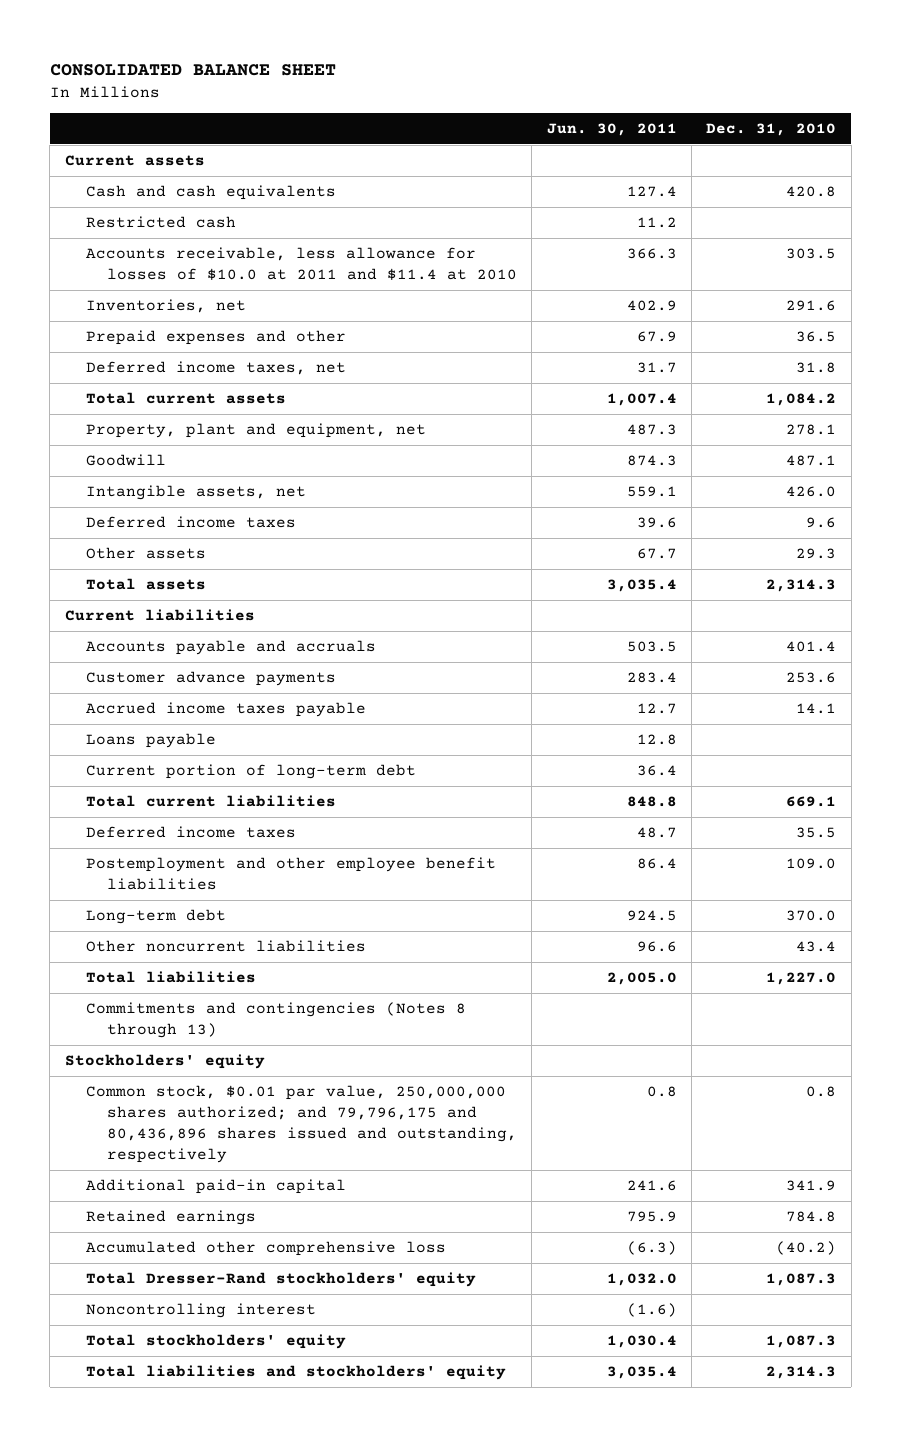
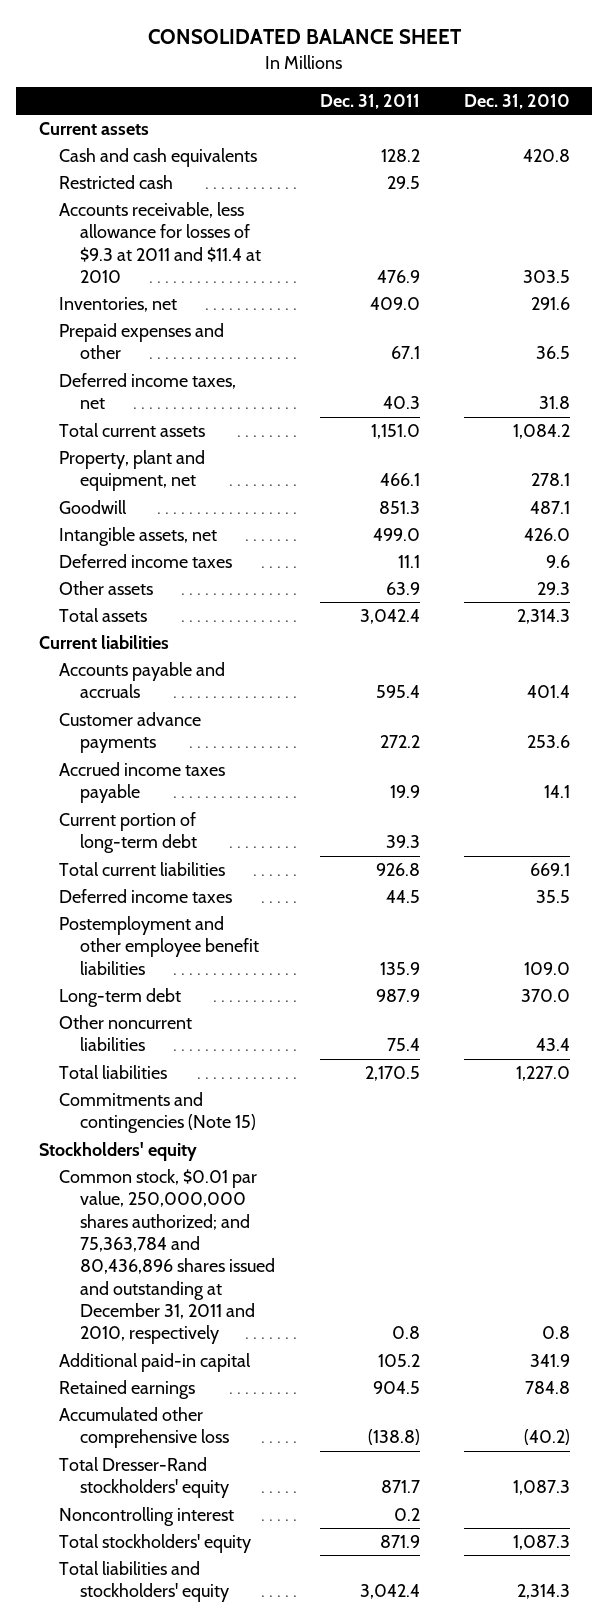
- | Jun. 30, 2011 | Dec. 31, 2010
+ | Dec. 31, 2011 | Dec. 31, 2010
- Accounts receivable, less allowance for losses of $10.0 at 2011 and $11.4 at 2010 | 366.3 | 303.5
+ Accounts receivable, less allowance for losses of $9.3 at 2011 and $11.4 at 2010 | 476.9 | 303.5
- Loans payable | 12.8 |
- Commitments and contingencies (Notes 8 through 13)
+ Commitments and contingencies (Note 15)
- Common stock, $0.01 par value, 250,000,000 shares authorized; and 79,796,175 and 80,436,896 shares issued and outstanding, respectively | 0.8 | 0.8
+ Common stock, $0.01 par value, 250,000,000 shares authorized; and 75,363,784 and 80,436,896 shares issued and outstanding at December 31, 2011 and 2010, respectively | 0.8 | 0.8

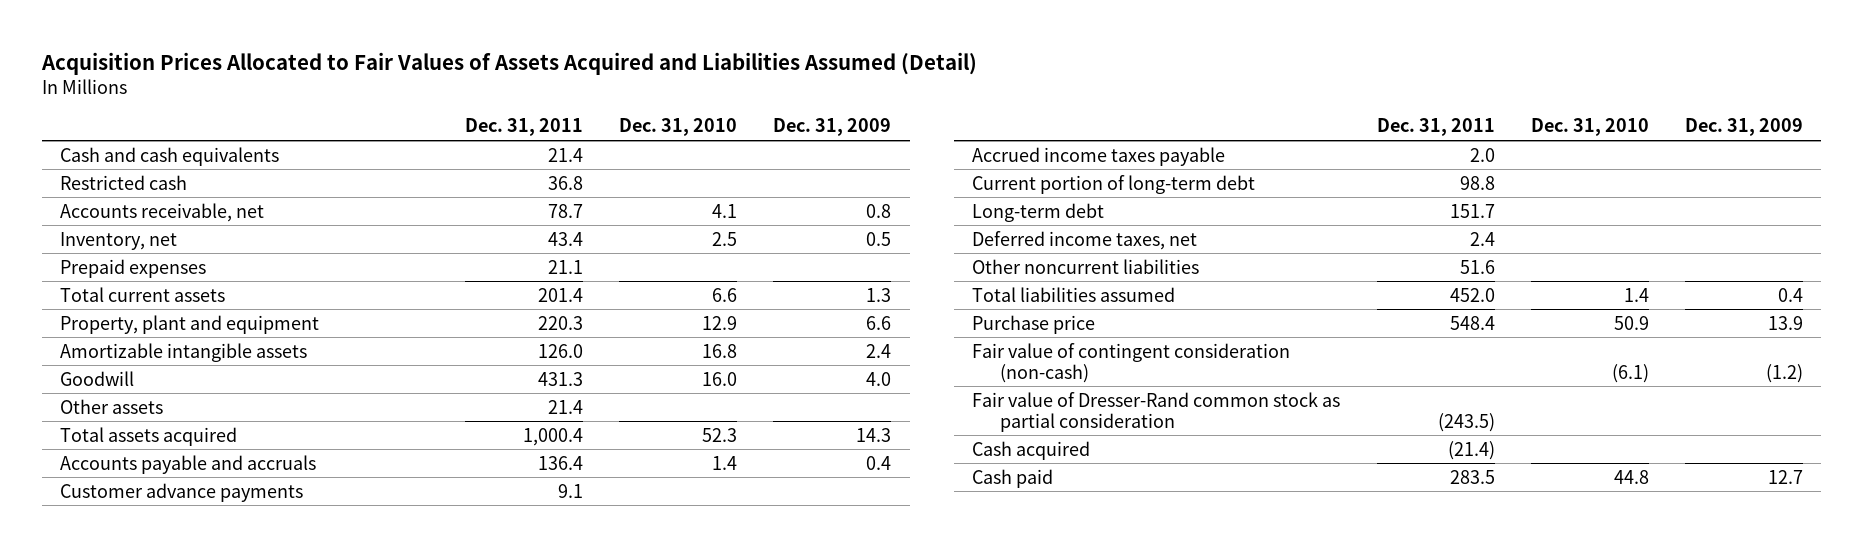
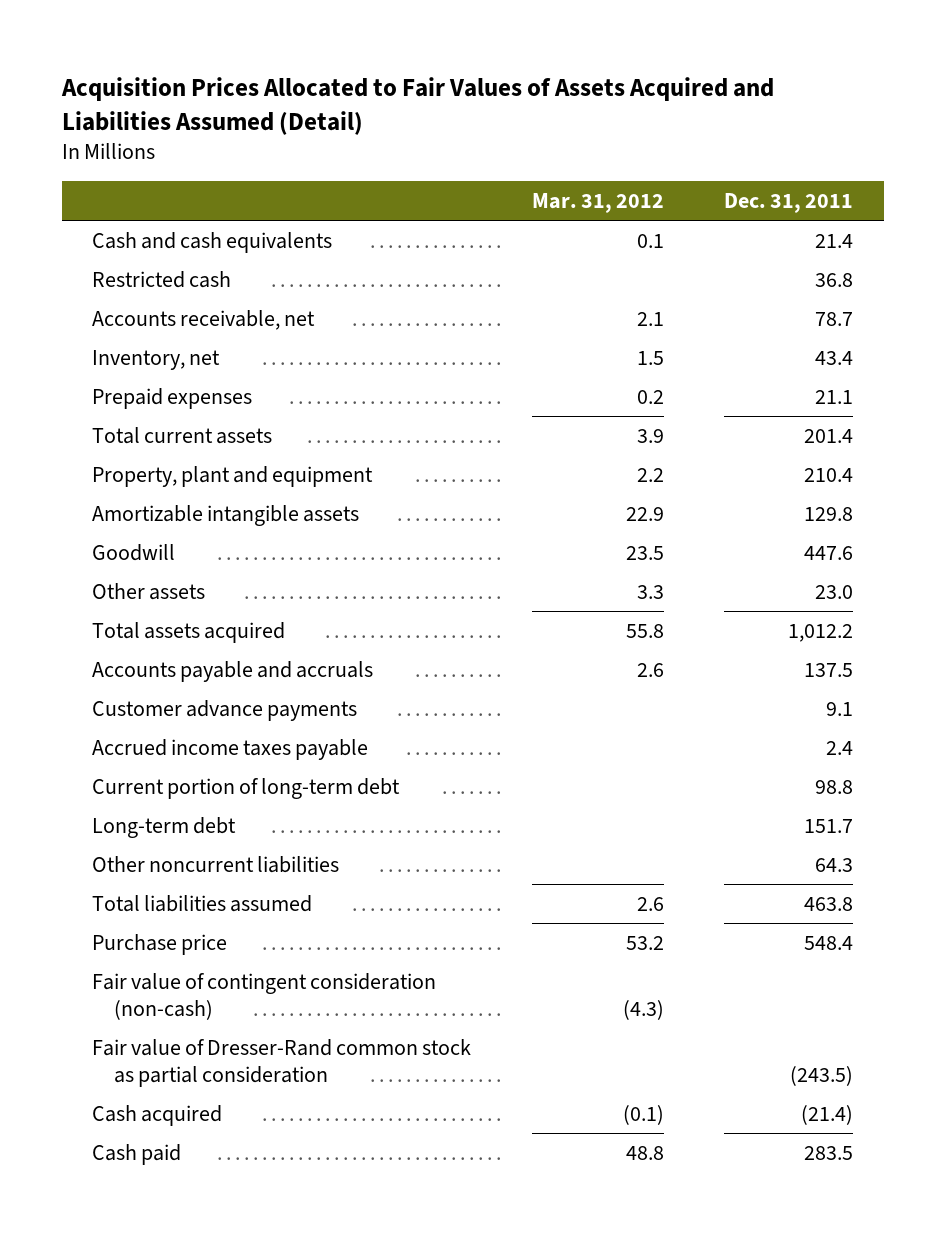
- | Dec. 31, 2011 | Dec. 31, 2010 | Dec. 31, 2009
+ | Mar. 31, 2012 | Dec. 31, 2011
- Property, plant and equipment | 220.3 | 12.9 | 6.6
- Amortizable intangible assets | 126.0 | 16.8 | 2.4
- Goodwill | 431.3 | 16.0 | 4.0
- Other assets | 21.4 | |
- Total assets acquired | 1,000.4 | 52.3 | 14.3
- Accounts payable and accruals | 136.4 | 1.4 | 0.4
+ Property, plant and equipment | 2.2 | 210.4
+ Amortizable intangible assets | 22.9 | 129.8
+ Goodwill | 23.5 | 447.6
+ Other assets | 3.3 | 23.0
+ Total assets acquired | 55.8 | 1,012.2
+ Accounts payable and accruals | 2.6 | 137.5
- Accrued income taxes payable | 2.0 | |
+ Accrued income taxes payable | | 2.4
- Deferred income taxes, net | 2.4 | |
- Other noncurrent liabilities | 51.6 | |
- Total liabilities assumed | 452.0 | 1.4 | 0.4
+ Other noncurrent liabilities | | 64.3
+ Total liabilities assumed | 2.6 | 463.8

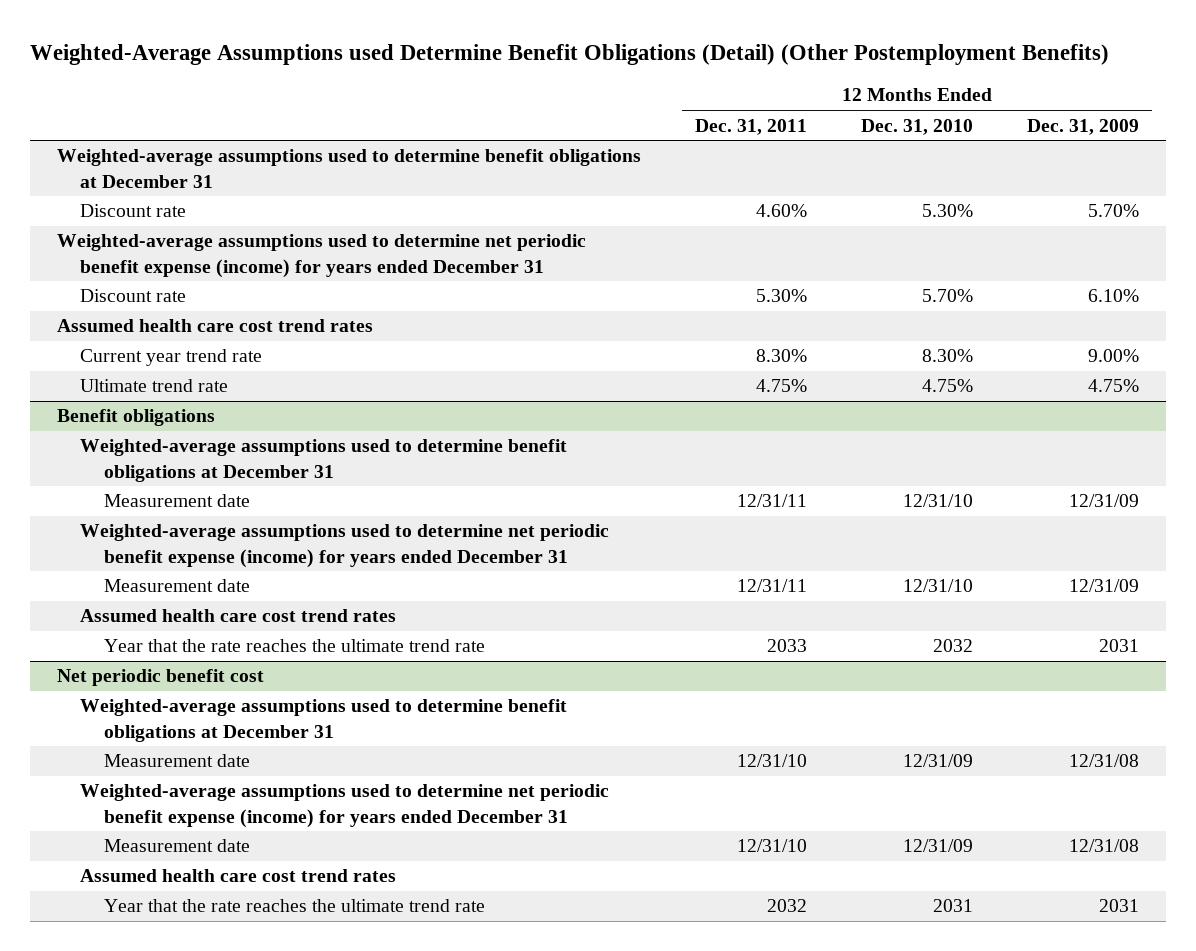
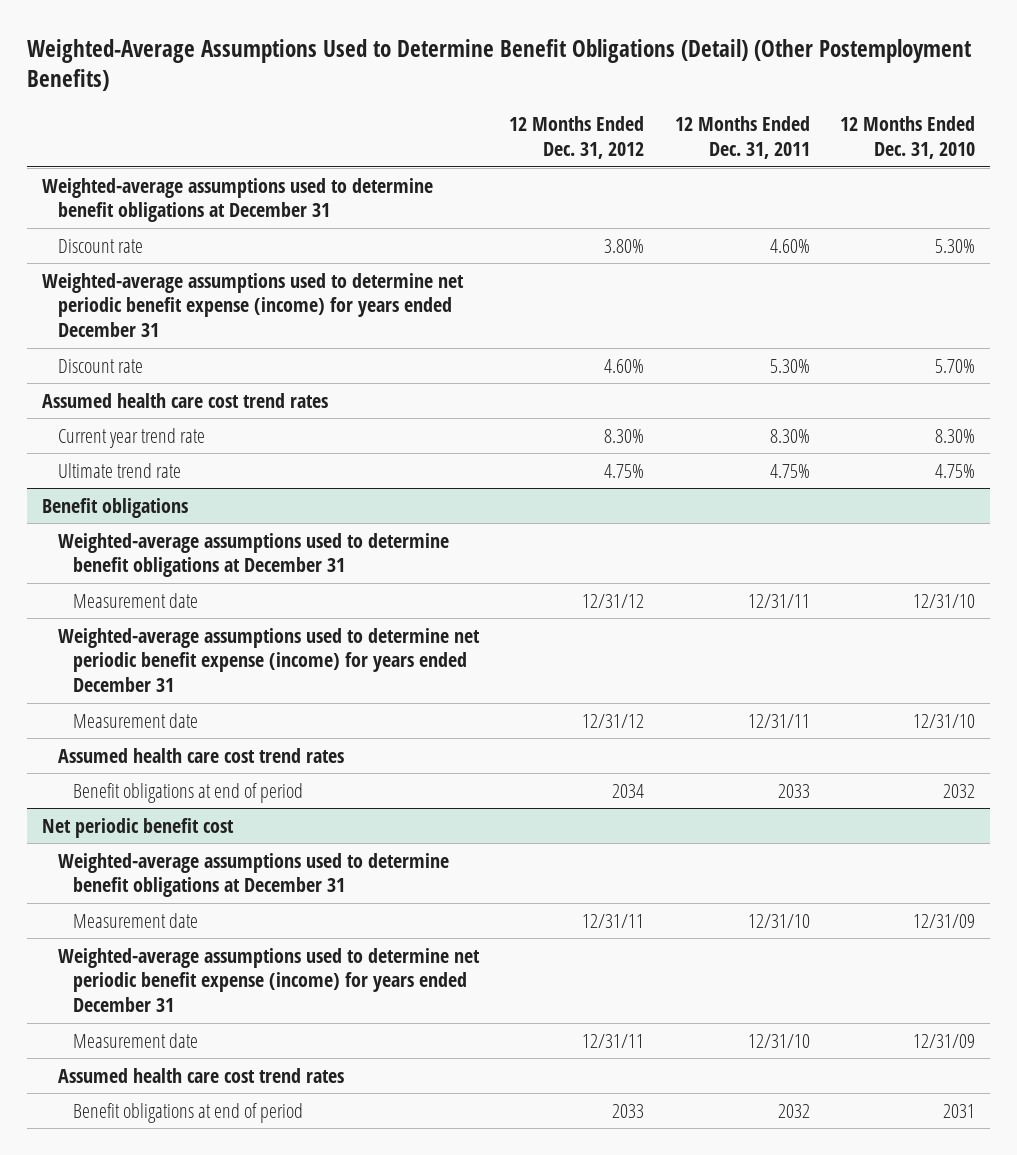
- Weighted-Average Assumptions used Determine Benefit Obligations (Detail) (Other Postemployment Benefits)
+ Weighted-Average Assumptions Used to Determine Benefit Obligations (Detail) (Other Postemployment Benefits)
- | 12 Months Ended Dec. 31, 2011 | 12 Months Ended Dec. 31, 2010 | 12 Months Ended Dec. 31, 2009
+ | 12 Months Ended Dec. 31, 2012 | 12 Months Ended Dec. 31, 2011 | 12 Months Ended Dec. 31, 2010
@ Benefit obligations
- Year that the rate reaches the ultimate trend rate | 2033 | 2032 | 2031
+ Benefit obligations at end of period | 2034 | 2033 | 2032
@ Net periodic benefit cost
- Year that the rate reaches the ultimate trend rate | 2032 | 2031 | 2031
+ Benefit obligations at end of period | 2033 | 2032 | 2031

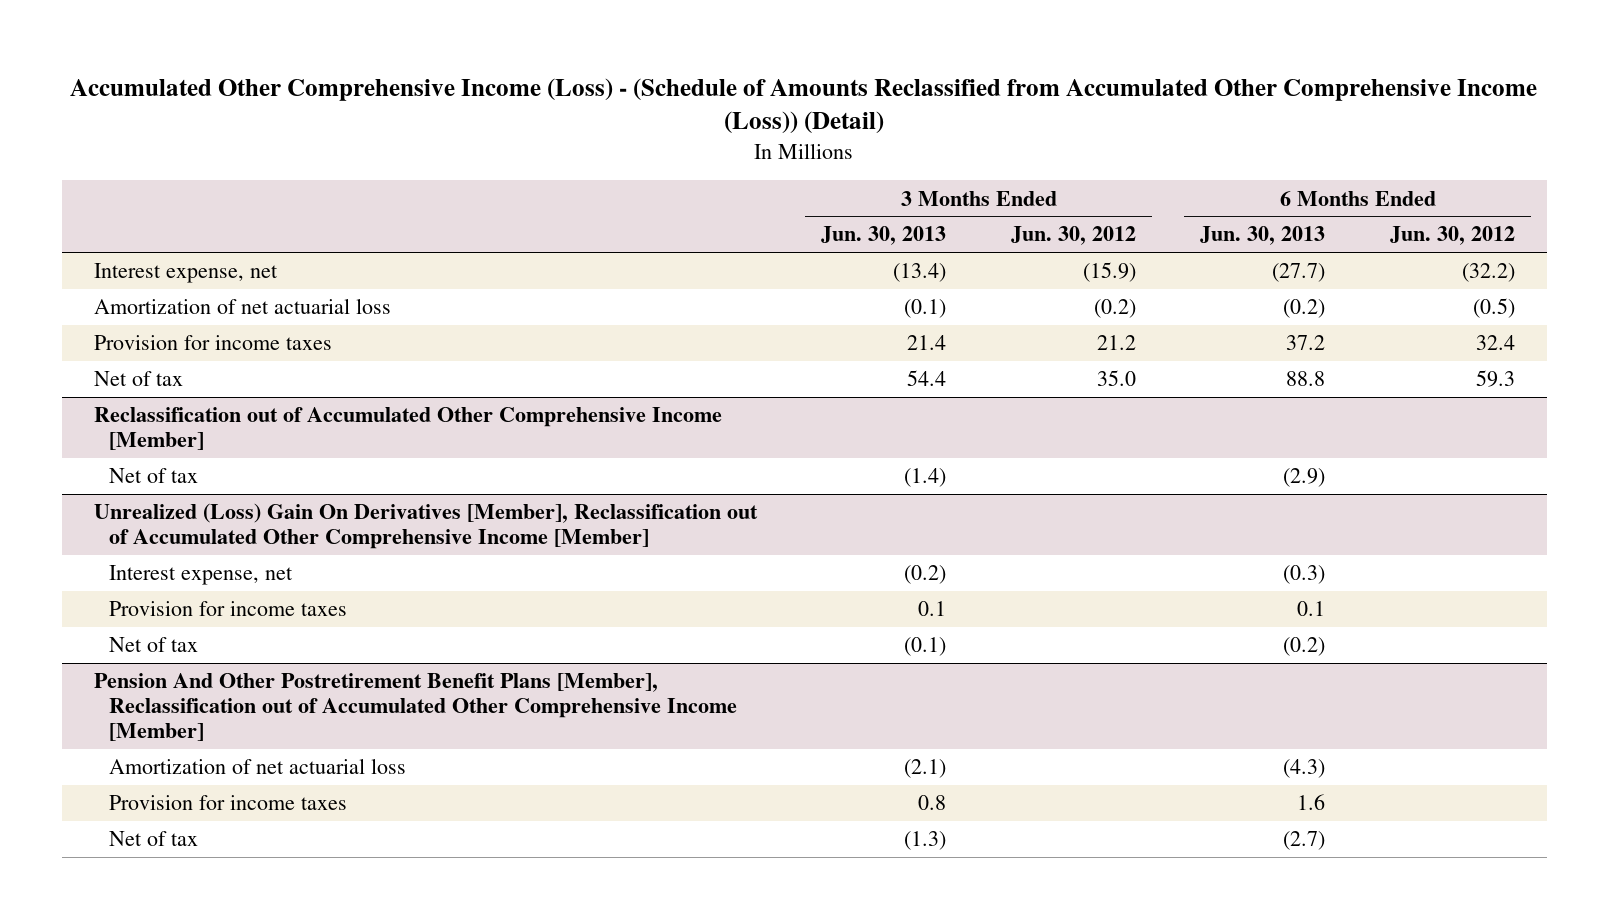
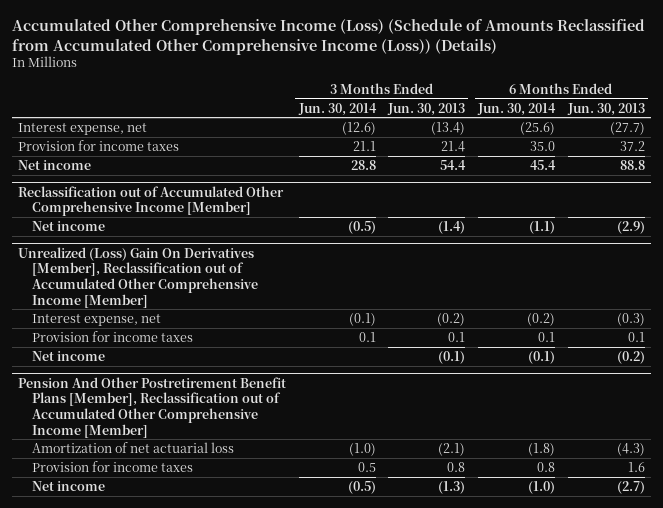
- Accumulated Other Comprehensive Income (Loss) - (Schedule of Amounts Reclassified from Accumulated Other Comprehensive Income (Loss)) (Detail)
+ Accumulated Other Comprehensive Income (Loss) (Schedule of Amounts Reclassified from Accumulated Other Comprehensive Income (Loss)) (Details)
- | 3 Months Ended Jun. 30, 2013 | 3 Months Ended Jun. 30, 2012 | 6 Months Ended Jun. 30, 2013 | 6 Months Ended Jun. 30, 2012
+ | 3 Months Ended Jun. 30, 2014 | 3 Months Ended Jun. 30, 2013 | 6 Months Ended Jun. 30, 2014 | 6 Months Ended Jun. 30, 2013
- Amortization of net actuarial loss | (0.1) | (0.2) | (0.2) | (0.5)
- Net of tax | 54.4 | 35.0 | 88.8 | 59.3
+ Net income | 28.8 | 54.4 | 45.4 | 88.8
@ Reclassification out of Accumulated Other Comprehensive Income [Member]
- Net of tax | (1.4) | | (2.9) |
+ Net income | (0.5) | (1.4) | (1.1) | (2.9)
@ Unrealized (Loss) Gain On Derivatives [Member], Reclassification out of Accumulated Other Comprehensive Income [Member]
- Net of tax | (0.1) | | (0.2) |
+ Net income | | (0.1) | (0.1) | (0.2)
@ Pension And Other Postretirement Benefit Plans [Member], Reclassification out of Accumulated Other Comprehensive Income [Member]
- Net of tax | (1.3) | | (2.7) |
+ Net income | (0.5) | (1.3) | (1.0) | (2.7)

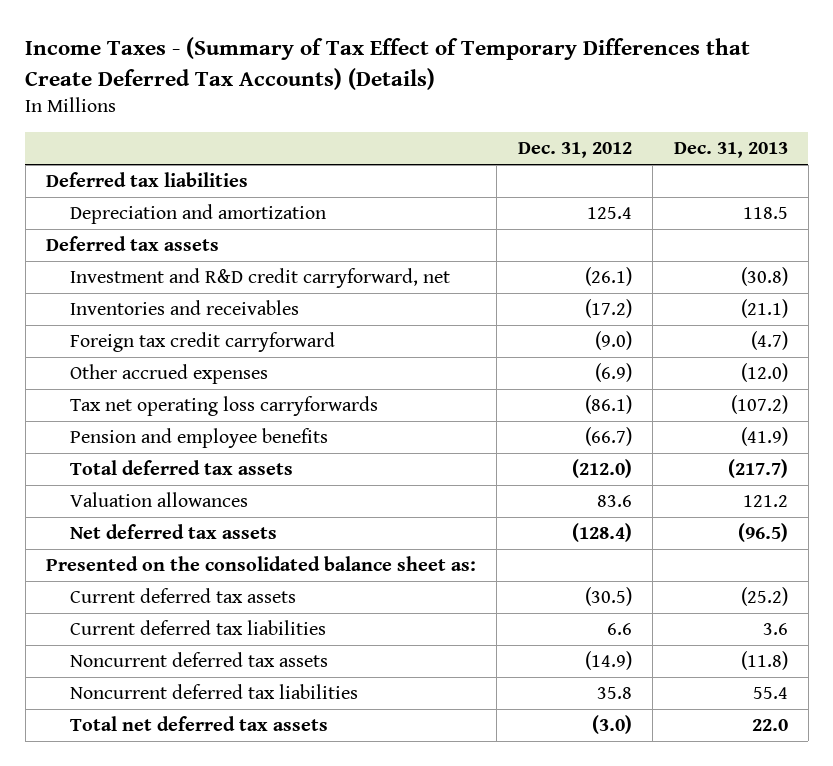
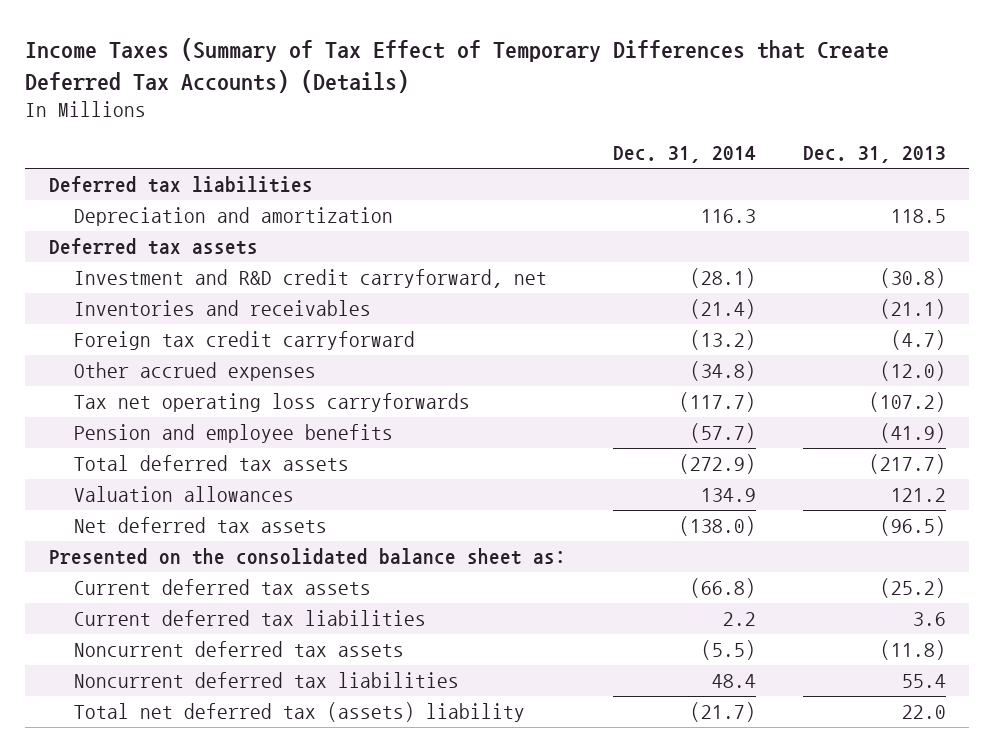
- Income Taxes - (Summary of Tax Effect of Temporary Differences that Create Deferred Tax Accounts) (Details)
+ Income Taxes (Summary of Tax Effect of Temporary Differences that Create Deferred Tax Accounts) (Details)
- | Dec. 31, 2012 | Dec. 31, 2013
+ | Dec. 31, 2014 | Dec. 31, 2013
- Total net deferred tax assets | (3.0) | 22.0
+ Total net deferred tax (assets) liability | (21.7) | 22.0

